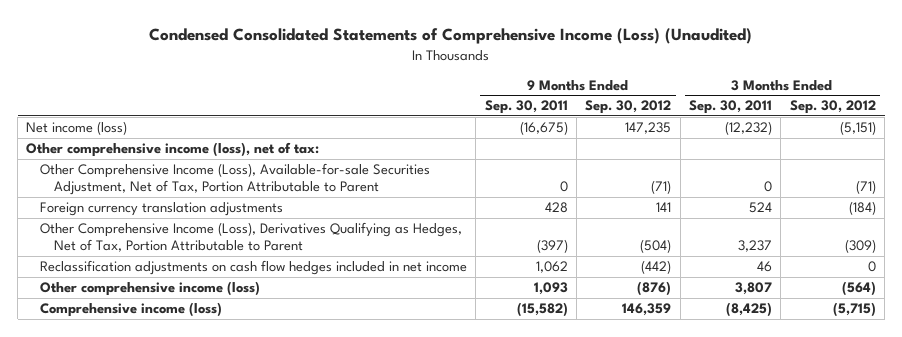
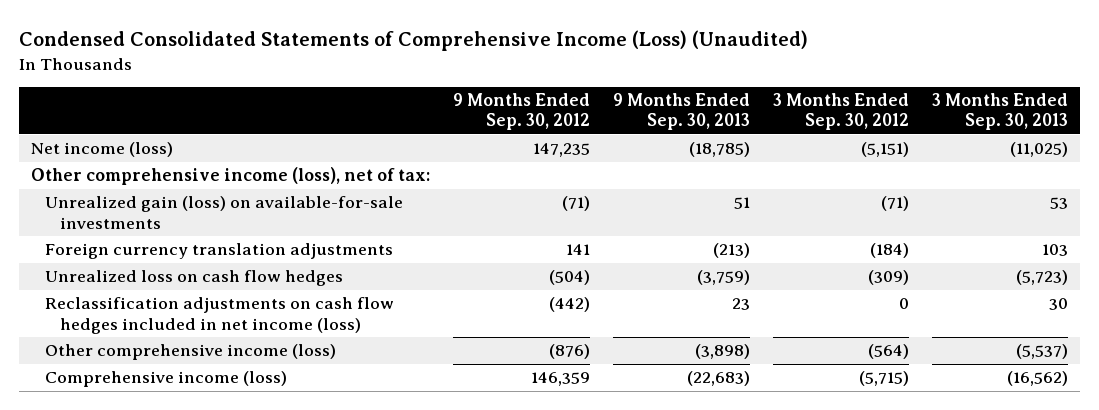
- | 9 Months Ended Sep. 30, 2011 | 9 Months Ended Sep. 30, 2012 | 3 Months Ended Sep. 30, 2011 | 3 Months Ended Sep. 30, 2012
+ | 9 Months Ended Sep. 30, 2012 | 9 Months Ended Sep. 30, 2013 | 3 Months Ended Sep. 30, 2012 | 3 Months Ended Sep. 30, 2013
- Other Comprehensive Income (Loss), Available-for-sale Securities Adjustment, Net of Tax, Portion Attributable to Parent | 0 | (71) | 0 | (71)
+ Unrealized gain (loss) on available-for-sale investments | (71) | 51 | (71) | 53
- Other Comprehensive Income (Loss), Derivatives Qualifying as Hedges, Net of Tax, Portion Attributable to Parent | (397) | (504) | 3,237 | (309)
- Reclassification adjustments on cash flow hedges included in net income | 1,062 | (442) | 46 | 0
+ Unrealized loss on cash flow hedges | (504) | (3,759) | (309) | (5,723)
+ Reclassification adjustments on cash flow hedges included in net income (loss) | (442) | 23 | 0 | 30

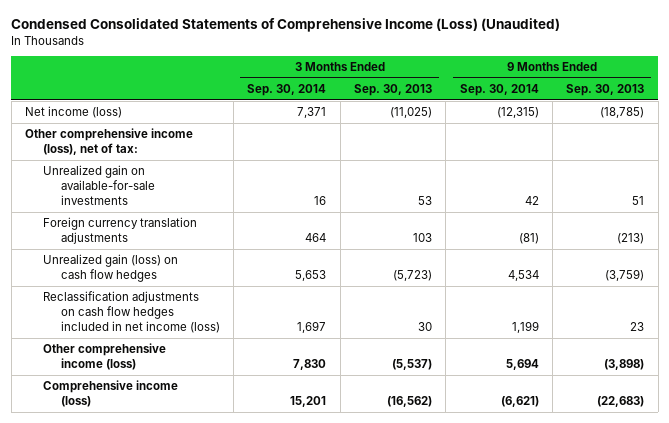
- | 9 Months Ended Sep. 30, 2012 | 9 Months Ended Sep. 30, 2013 | 3 Months Ended Sep. 30, 2012 | 3 Months Ended Sep. 30, 2013
+ | 3 Months Ended Sep. 30, 2014 | 3 Months Ended Sep. 30, 2013 | 9 Months Ended Sep. 30, 2014 | 9 Months Ended Sep. 30, 2013
- Unrealized gain (loss) on available-for-sale investments | (71) | 51 | (71) | 53
+ Unrealized gain on available-for-sale investments | 16 | 53 | 42 | 51
- Unrealized loss on cash flow hedges | (504) | (3,759) | (309) | (5,723)
+ Unrealized gain (loss) on cash flow hedges | 5,653 | (5,723) | 4,534 | (3,759)

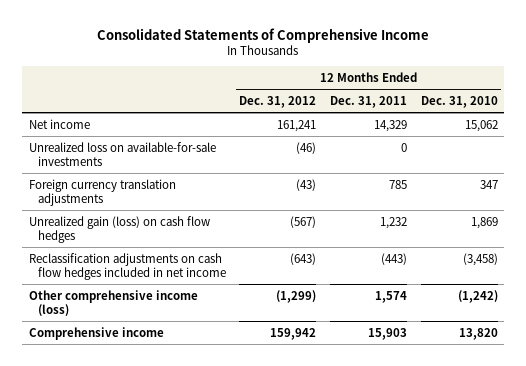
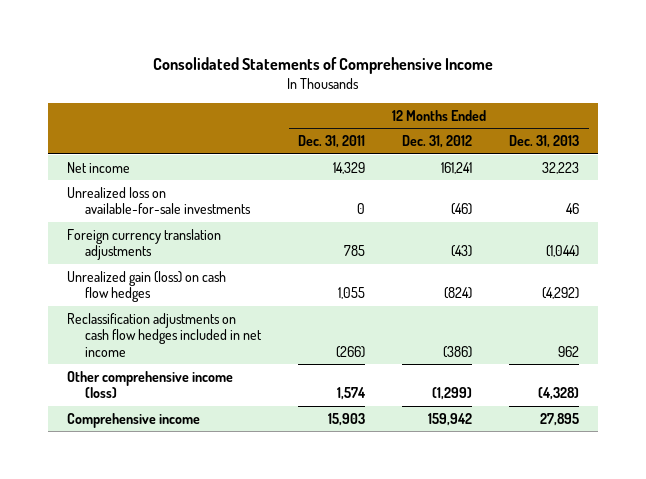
- | 12 Months Ended Dec. 31, 2012 | 12 Months Ended Dec. 31, 2011 | 12 Months Ended Dec. 31, 2010
+ | 12 Months Ended Dec. 31, 2011 | 12 Months Ended Dec. 31, 2012 | 12 Months Ended Dec. 31, 2013
- Unrealized gain (loss) on cash flow hedges | (567) | 1,232 | 1,869
- Reclassification adjustments on cash flow hedges included in net income | (643) | (443) | (3,458)
+ Unrealized gain (loss) on cash flow hedges | 1,055 | (824) | (4,292)
+ Reclassification adjustments on cash flow hedges included in net income | (266) | (386) | 962

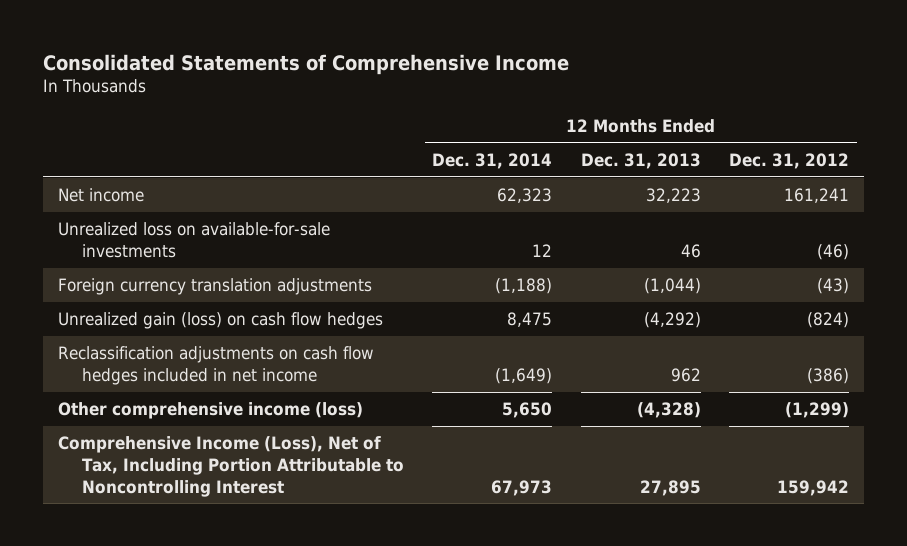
- | 12 Months Ended Dec. 31, 2011 | 12 Months Ended Dec. 31, 2012 | 12 Months Ended Dec. 31, 2013
+ | 12 Months Ended Dec. 31, 2014 | 12 Months Ended Dec. 31, 2013 | 12 Months Ended Dec. 31, 2012
- Comprehensive income | 15,903 | 159,942 | 27,895
+ Comprehensive Income (Loss), Net of Tax, Including Portion Attributable to Noncontrolling Interest | 67,973 | 27,895 | 159,942

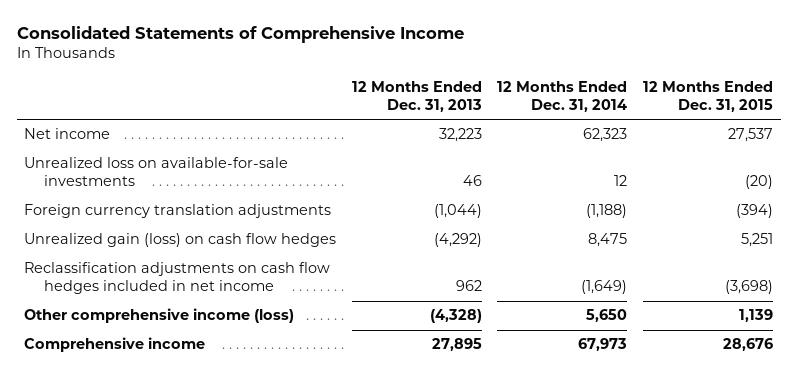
- | 12 Months Ended Dec. 31, 2014 | 12 Months Ended Dec. 31, 2013 | 12 Months Ended Dec. 31, 2012
+ | 12 Months Ended Dec. 31, 2013 | 12 Months Ended Dec. 31, 2014 | 12 Months Ended Dec. 31, 2015
- Comprehensive Income (Loss), Net of Tax, Including Portion Attributable to Noncontrolling Interest | 67,973 | 27,895 | 159,942
+ Comprehensive income | 27,895 | 67,973 | 28,676

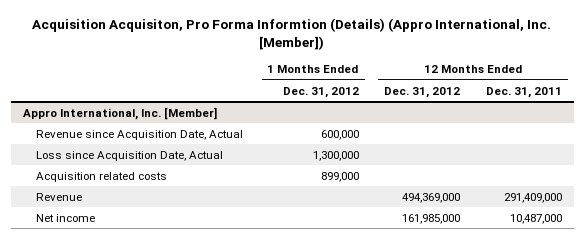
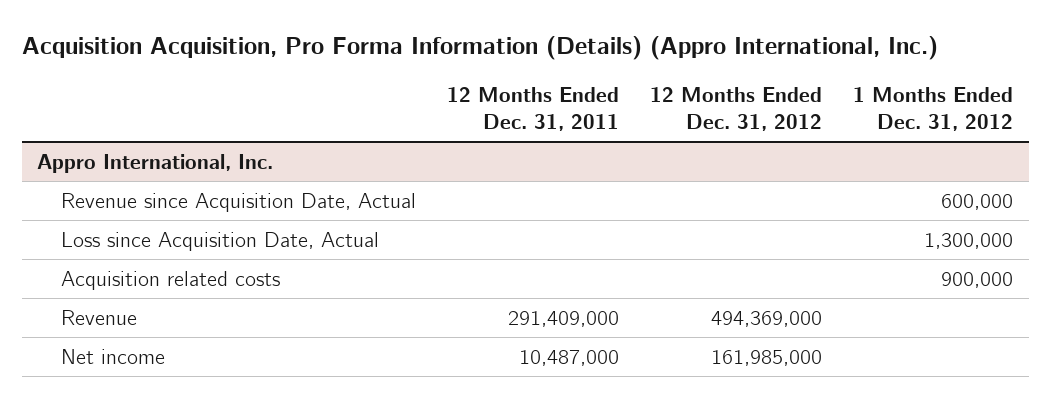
- Acquisition Acquisiton, Pro Forma Informtion (Details) (Appro International, Inc. [Member])
+ Acquisition Acquisition, Pro Forma Information (Details) (Appro International, Inc.)
- | 1 Months Ended Dec. 31, 2012 | 12 Months Ended Dec. 31, 2012 | 12 Months Ended Dec. 31, 2011
+ | 12 Months Ended Dec. 31, 2011 | 12 Months Ended Dec. 31, 2012 | 1 Months Ended Dec. 31, 2012
- Appro International, Inc. [Member]
+ Appro International, Inc.
- Acquisition related costs | 899,000 | |
+ Acquisition related costs | | | 900,000

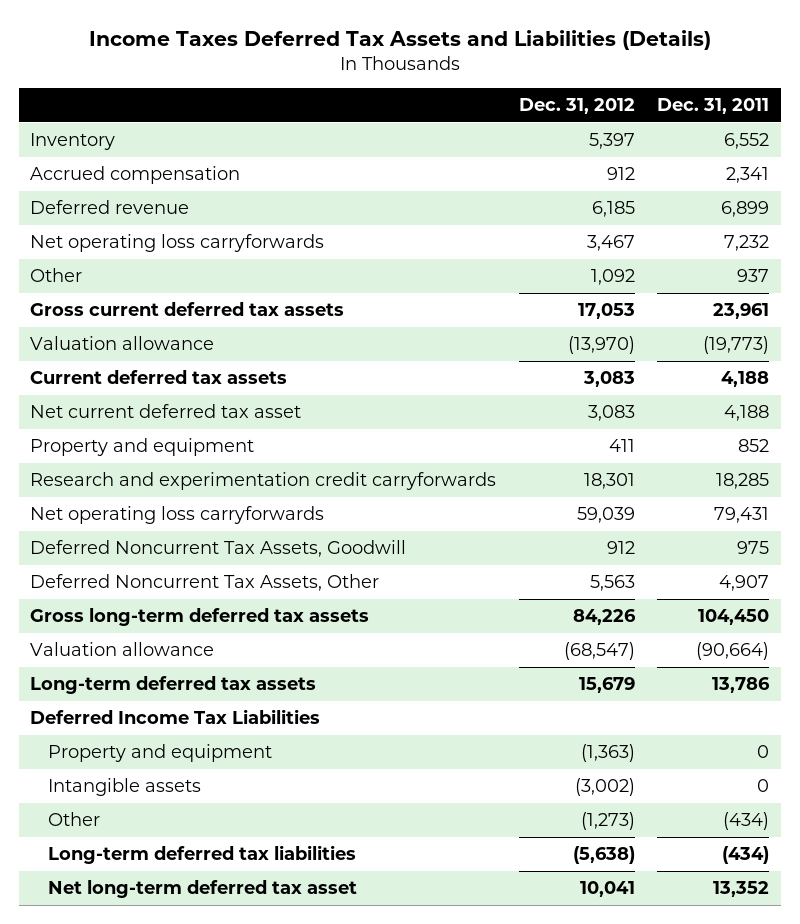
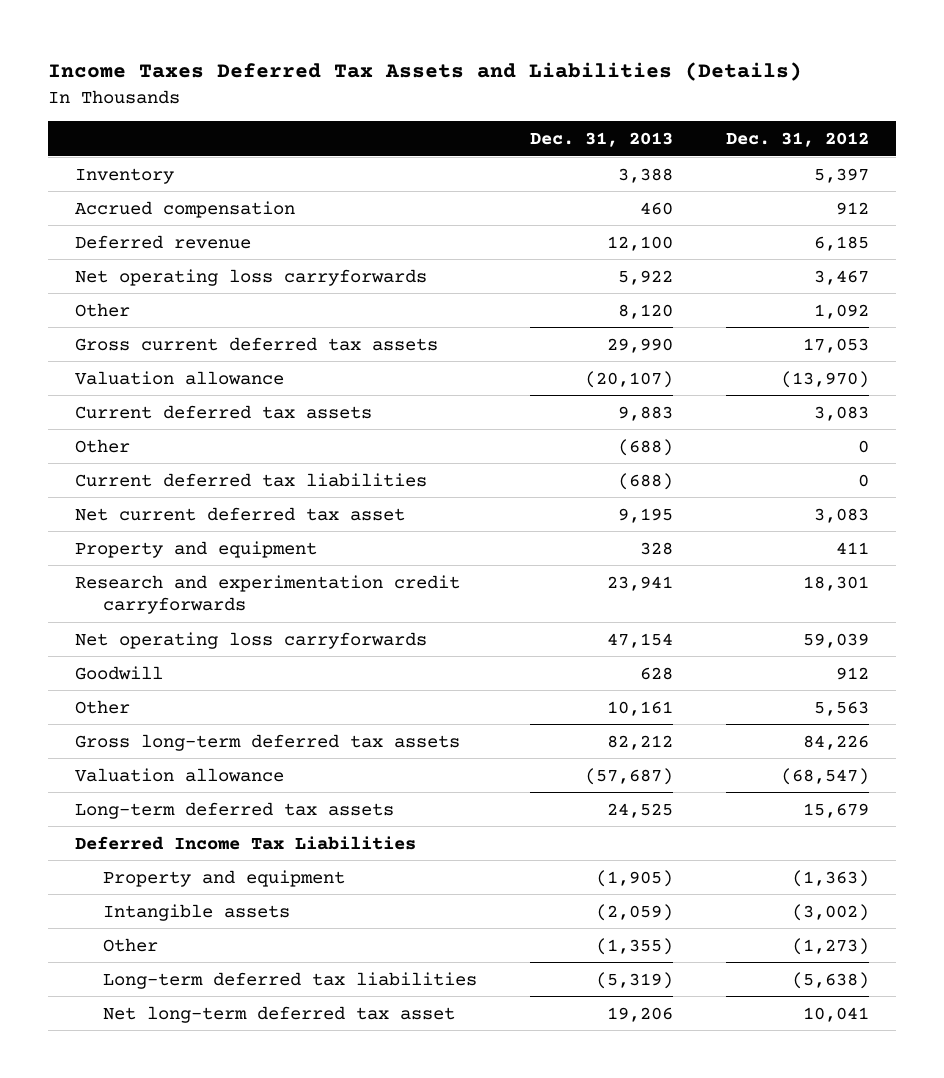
- | Dec. 31, 2012 | Dec. 31, 2011
+ | Dec. 31, 2013 | Dec. 31, 2012
+ Other | (688) | 0
+ Current deferred tax liabilities | (688) | 0
- Deferred Noncurrent Tax Assets, Goodwill | 912 | 975
- Deferred Noncurrent Tax Assets, Other | 5,563 | 4,907
+ Goodwill | 628 | 912
+ Other | 10,161 | 5,563

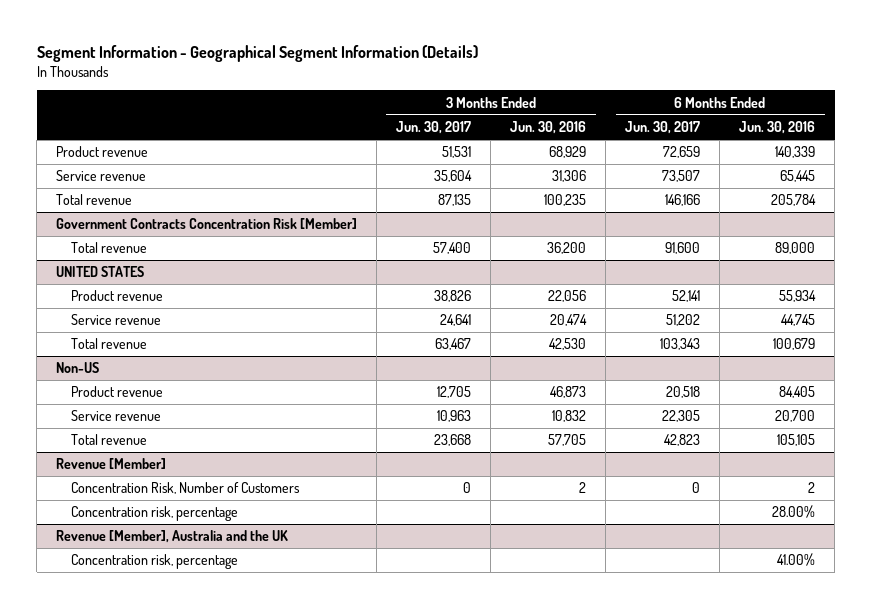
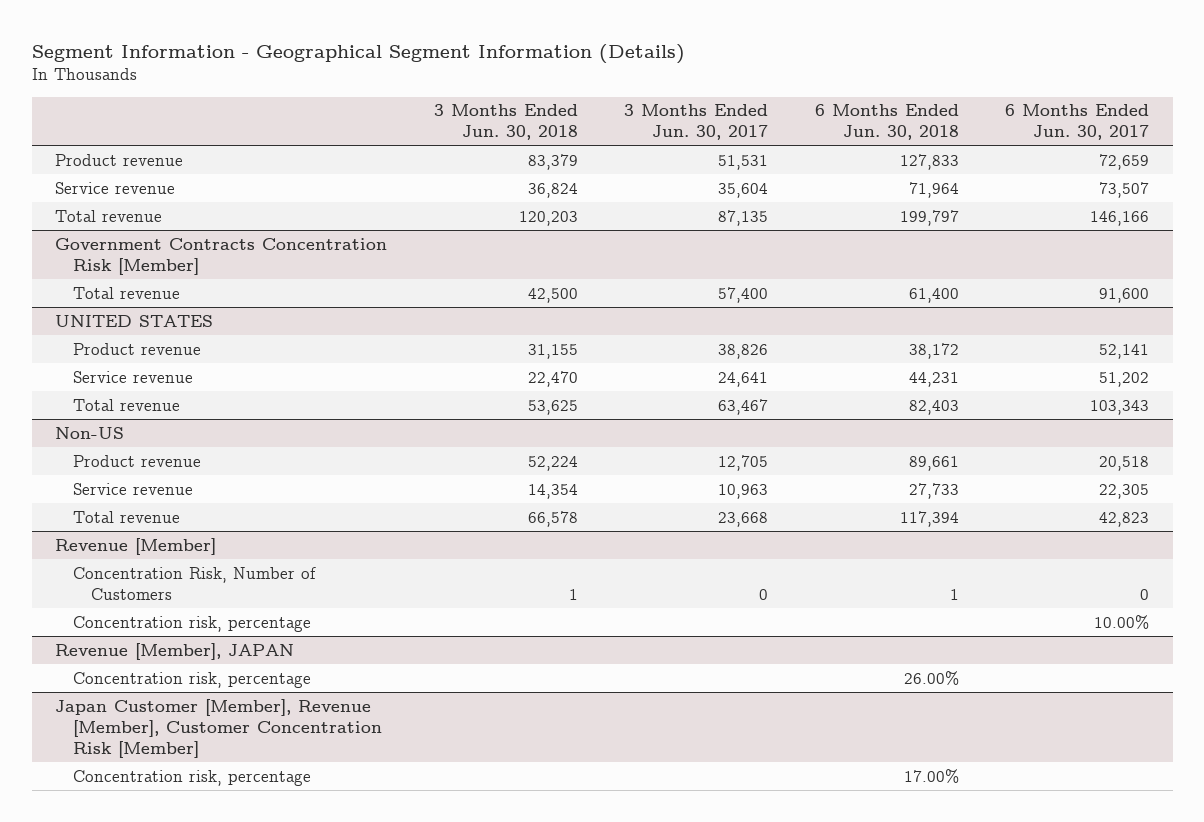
- | 3 Months Ended Jun. 30, 2017 | 3 Months Ended Jun. 30, 2016 | 6 Months Ended Jun. 30, 2017 | 6 Months Ended Jun. 30, 2016
+ | 3 Months Ended Jun. 30, 2018 | 3 Months Ended Jun. 30, 2017 | 6 Months Ended Jun. 30, 2018 | 6 Months Ended Jun. 30, 2017
@ Revenue [Member]
+ Concentration risk, percentage | | | | 10.00%
+ Revenue [Member], JAPAN
- Revenue [Member], Australia and the UK
+ Japan Customer [Member], Revenue [Member], Customer Concentration Risk [Member]

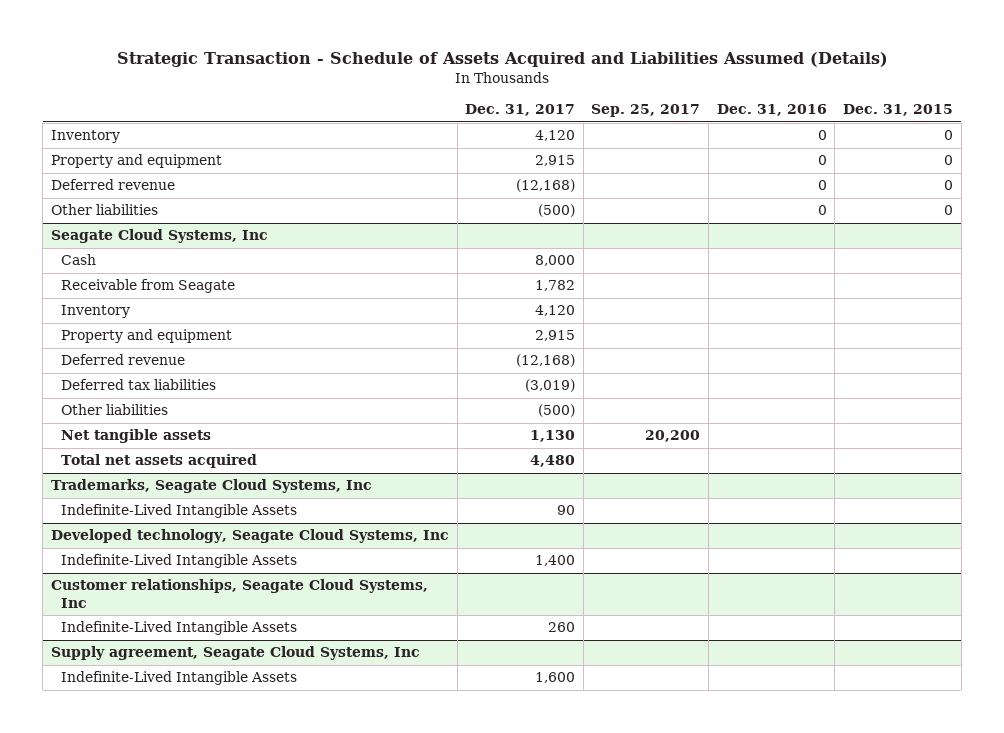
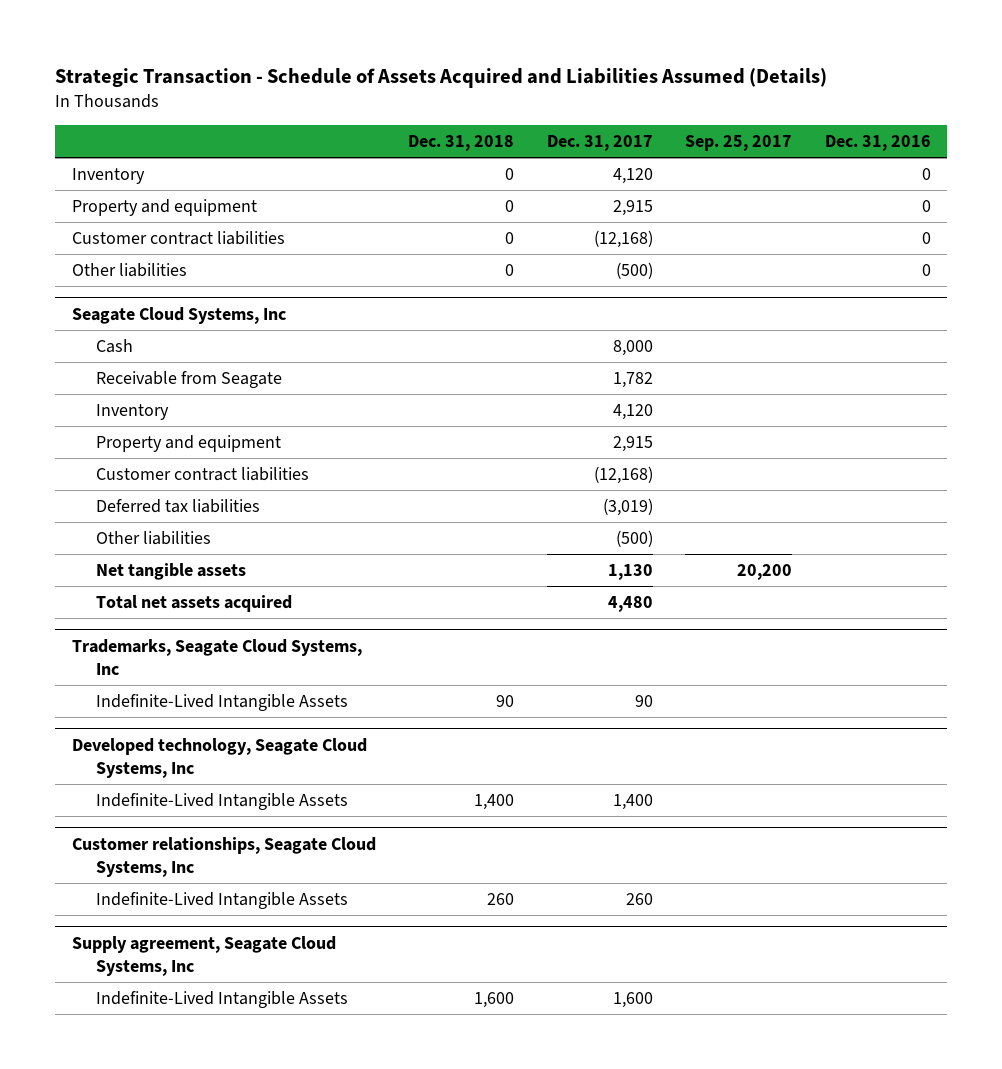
- | Dec. 31, 2017 | Sep. 25, 2017 | Dec. 31, 2016 | Dec. 31, 2015
+ | Dec. 31, 2018 | Dec. 31, 2017 | Sep. 25, 2017 | Dec. 31, 2016
- Deferred revenue | (12,168) | | 0 | 0
+ Customer contract liabilities | 0 | (12,168) | | 0
@ Seagate Cloud Systems, Inc
- Deferred revenue | (12,168) | | |
+ Customer contract liabilities | | (12,168) | |

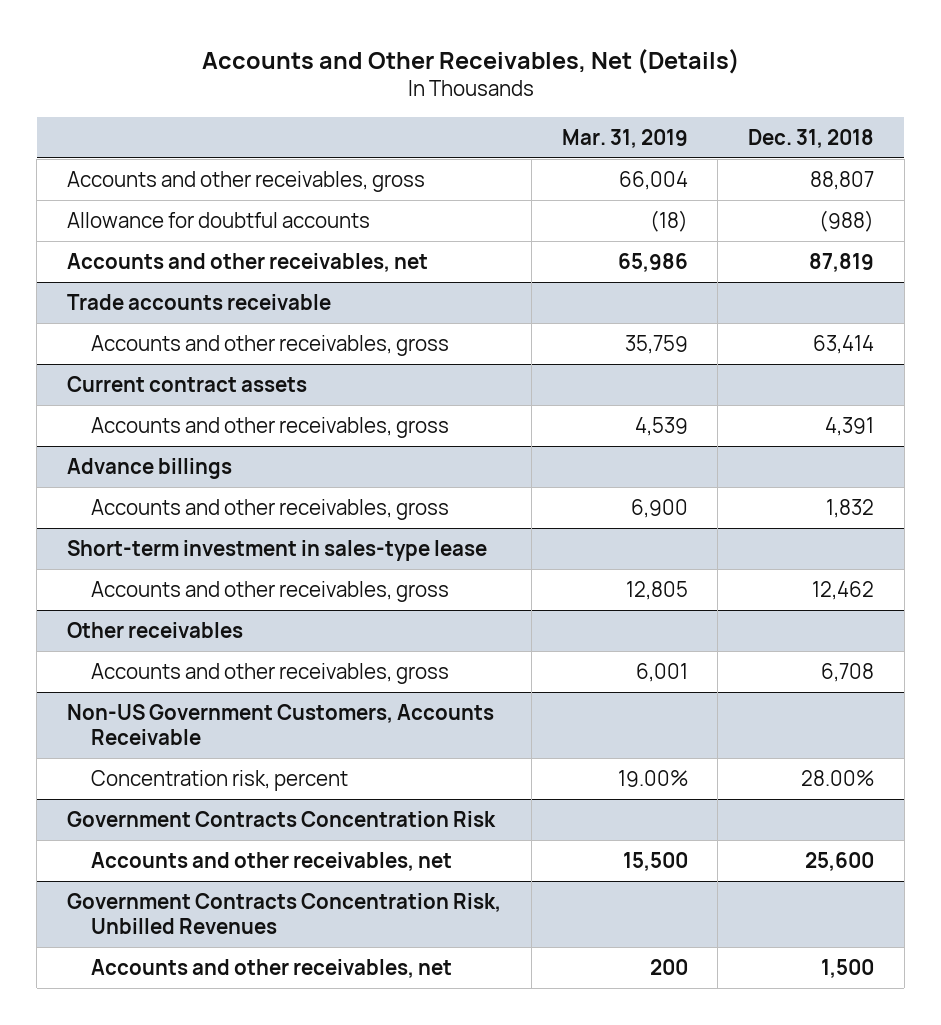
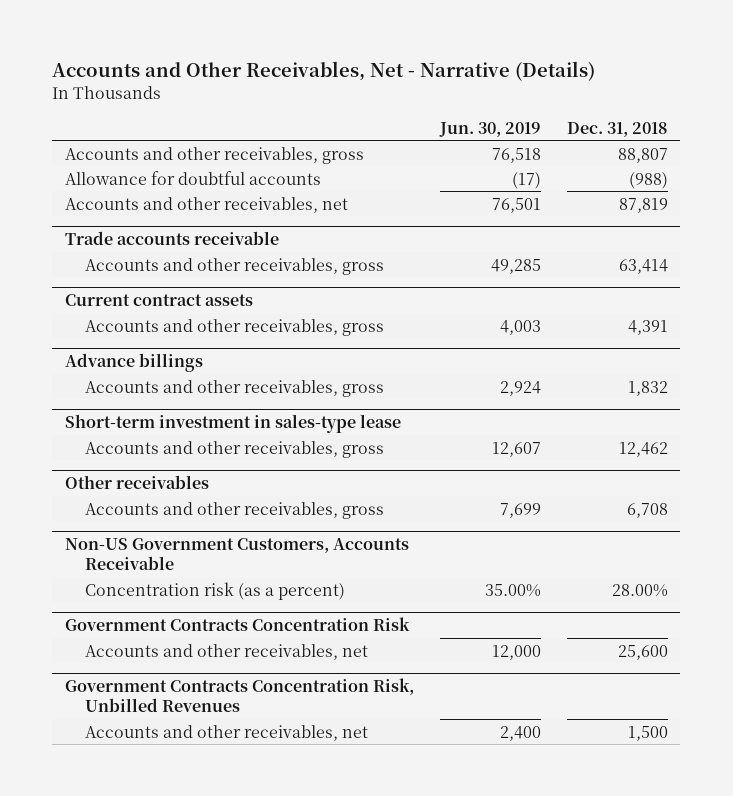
- Accounts and Other Receivables, Net (Details)
+ Accounts and Other Receivables, Net - Narrative (Details)
- | Mar. 31, 2019 | Dec. 31, 2018
+ | Jun. 30, 2019 | Dec. 31, 2018
@ Non-US Government Customers, Accounts Receivable
- Concentration risk, percent | 19.00% | 28.00%
+ Concentration risk (as a percent) | 35.00% | 28.00%

